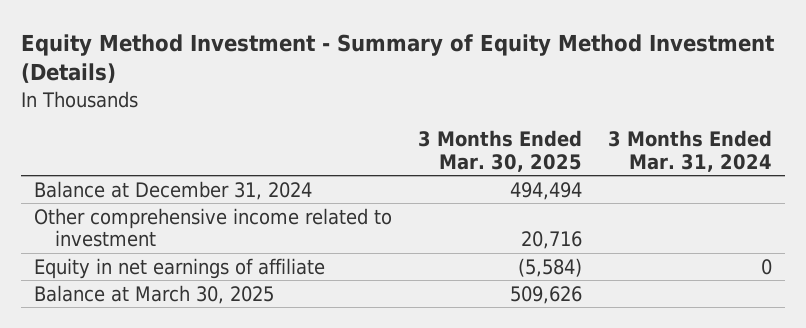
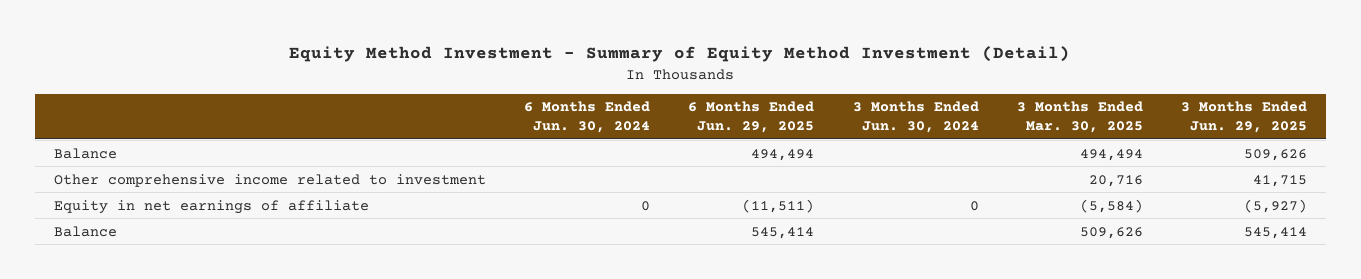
- Equity Method Investment - Summary of Equity Method Investment (Details)
+ Equity Method Investment - Summary of Equity Method Investment (Detail)
- | 3 Months Ended Mar. 30, 2025 | 3 Months Ended Mar. 31, 2024
+ | 6 Months Ended Jun. 30, 2024 | 6 Months Ended Jun. 29, 2025 | 3 Months Ended Jun. 30, 2024 | 3 Months Ended Mar. 30, 2025 | 3 Months Ended Jun. 29, 2025
- Balance at December 31, 2024 | 494,494 |
+ Balance | | 494,494 | | 494,494 | 509,626
- Balance at March 30, 2025 | 509,626 |
+ Balance | | 545,414 | | 509,626 | 545,414

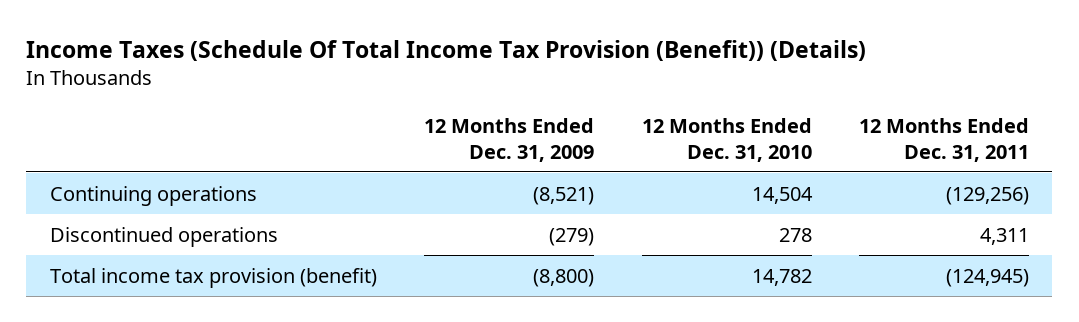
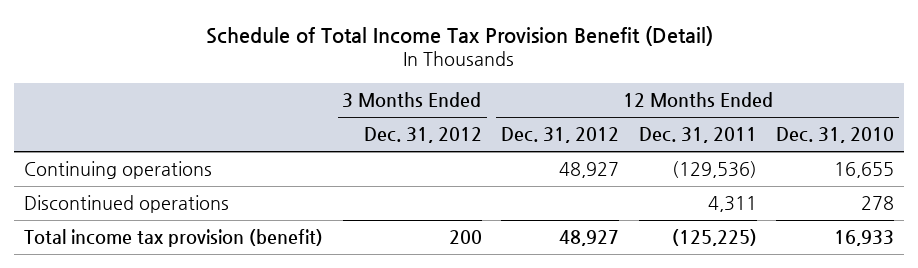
- Income Taxes (Schedule Of Total Income Tax Provision (Benefit)) (Details)
+ Schedule of Total Income Tax Provision Benefit (Detail)
- | 12 Months Ended Dec. 31, 2009 | 12 Months Ended Dec. 31, 2010 | 12 Months Ended Dec. 31, 2011
+ | 3 Months Ended Dec. 31, 2012 | 12 Months Ended Dec. 31, 2012 | 12 Months Ended Dec. 31, 2011 | 12 Months Ended Dec. 31, 2010
- Continuing operations | (8,521) | 14,504 | (129,256)
+ Continuing operations | | 48,927 | (129,536) | 16,655
- Total income tax provision (benefit) | (8,800) | 14,782 | (124,945)
+ Total income tax provision (benefit) | 200 | 48,927 | (125,225) | 16,933

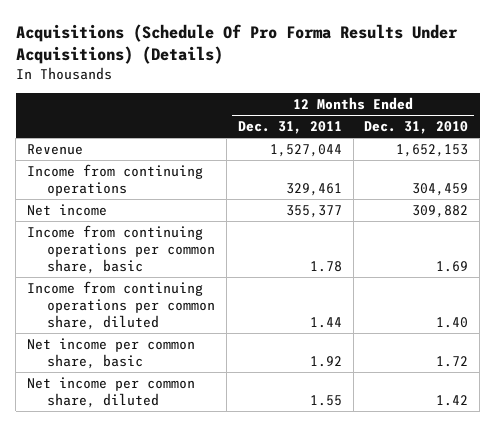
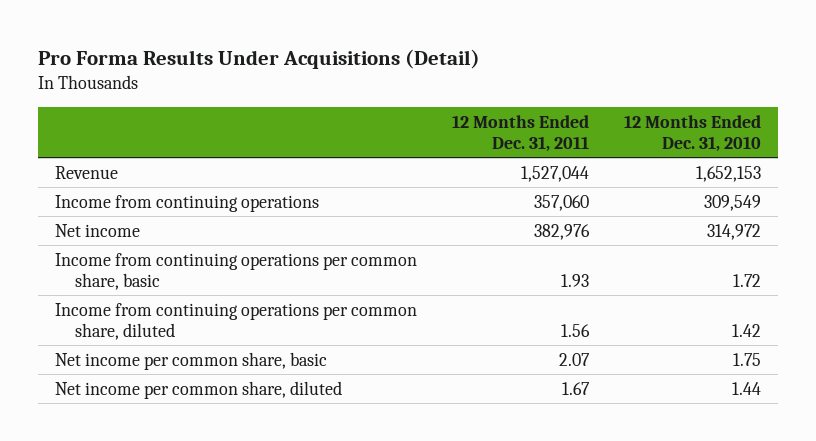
- Acquisitions (Schedule Of Pro Forma Results Under Acquisitions) (Details)
+ Pro Forma Results Under Acquisitions (Detail)
- Income from continuing operations | 329,461 | 304,459
- Net income | 355,377 | 309,882
- Income from continuing operations per common share, basic | 1.78 | 1.69
- Income from continuing operations per common share, diluted | 1.44 | 1.40
- Net income per common share, basic | 1.92 | 1.72
- Net income per common share, diluted | 1.55 | 1.42
+ Income from continuing operations | 357,060 | 309,549
+ Net income | 382,976 | 314,972
+ Income from continuing operations per common share, basic | 1.93 | 1.72
+ Income from continuing operations per common share, diluted | 1.56 | 1.42
+ Net income per common share, basic | 2.07 | 1.75
+ Net income per common share, diluted | 1.67 | 1.44

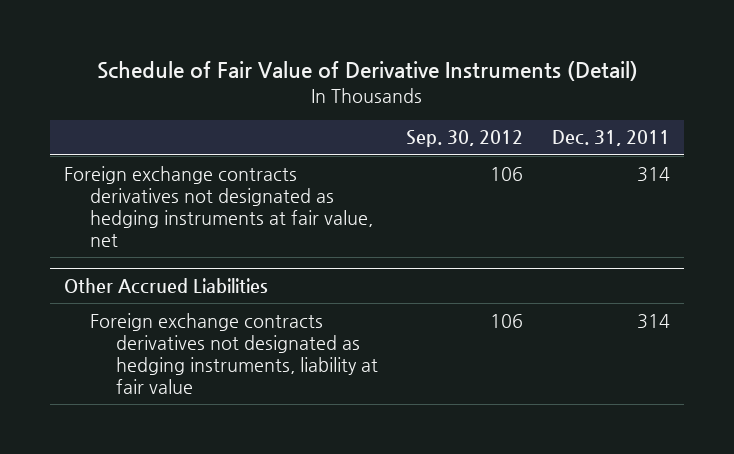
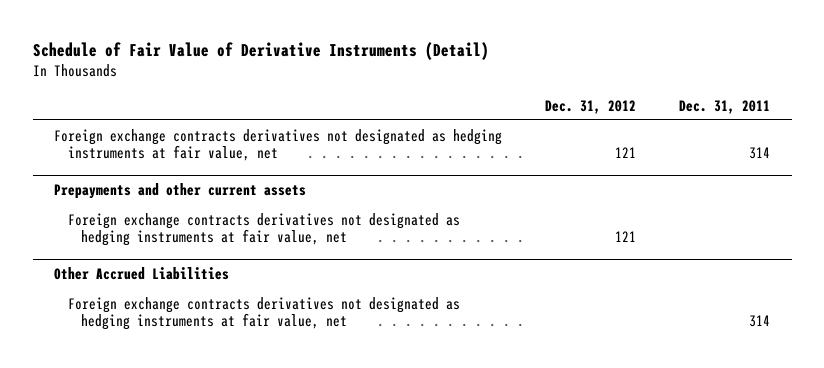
- | Sep. 30, 2012 | Dec. 31, 2011
+ | Dec. 31, 2012 | Dec. 31, 2011
+ Prepayments and other current assets
+ Foreign exchange contracts derivatives not designated as hedging instruments at fair value, net | 121 |
@ Other Accrued Liabilities
- Foreign exchange contracts derivatives not designated as hedging instruments, liability at fair value | 106 | 314
+ Foreign exchange contracts derivatives not designated as hedging instruments at fair value, net | | 314

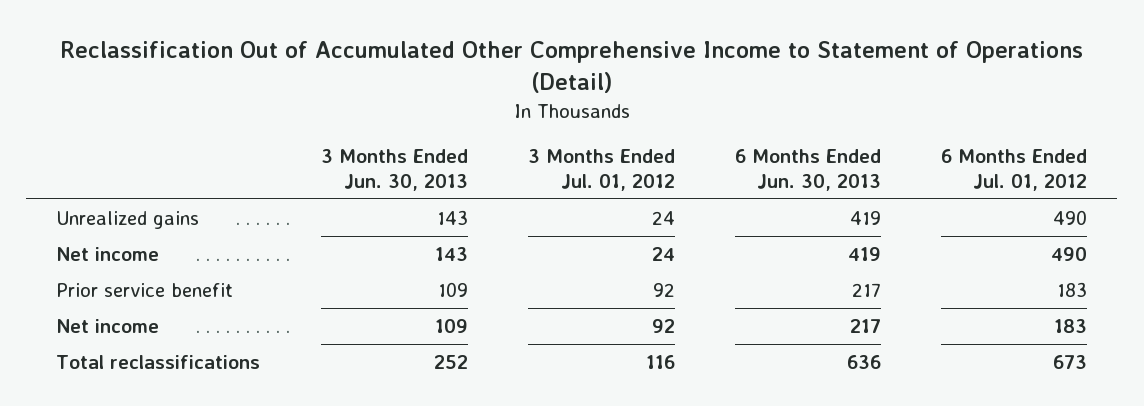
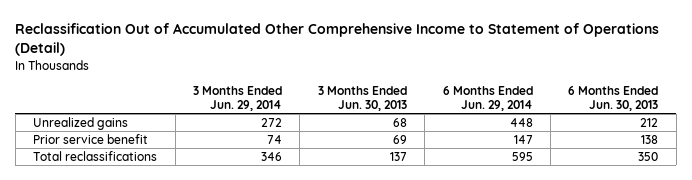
- | 3 Months Ended Jun. 30, 2013 | 3 Months Ended Jul. 01, 2012 | 6 Months Ended Jun. 30, 2013 | 6 Months Ended Jul. 01, 2012
+ | 3 Months Ended Jun. 29, 2014 | 3 Months Ended Jun. 30, 2013 | 6 Months Ended Jun. 29, 2014 | 6 Months Ended Jun. 30, 2013
- Unrealized gains | 143 | 24 | 419 | 490
- Net income | 143 | 24 | 419 | 490
- Prior service benefit | 109 | 92 | 217 | 183
- Net income | 109 | 92 | 217 | 183
- Total reclassifications | 252 | 116 | 636 | 673
+ Unrealized gains | 272 | 68 | 448 | 212
+ Prior service benefit | 74 | 69 | 147 | 138
+ Total reclassifications | 346 | 137 | 595 | 350

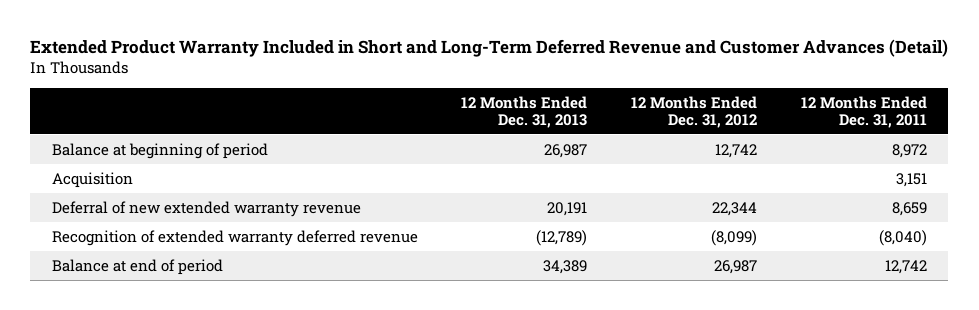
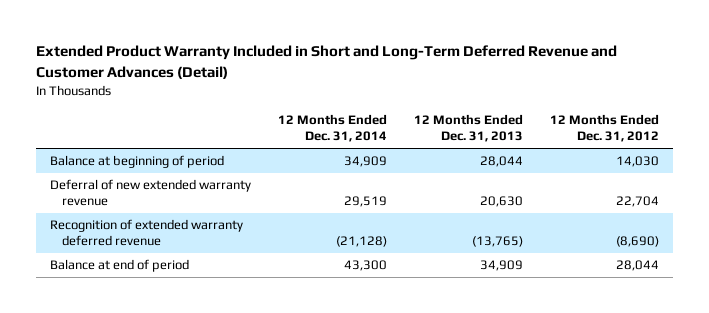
- | 12 Months Ended Dec. 31, 2013 | 12 Months Ended Dec. 31, 2012 | 12 Months Ended Dec. 31, 2011
+ | 12 Months Ended Dec. 31, 2014 | 12 Months Ended Dec. 31, 2013 | 12 Months Ended Dec. 31, 2012
- Balance at beginning of period | 26,987 | 12,742 | 8,972
- Acquisition | | | 3,151
- Deferral of new extended warranty revenue | 20,191 | 22,344 | 8,659
- Recognition of extended warranty deferred revenue | (12,789) | (8,099) | (8,040)
- Balance at end of period | 34,389 | 26,987 | 12,742
+ Balance at beginning of period | 34,909 | 28,044 | 14,030
+ Deferral of new extended warranty revenue | 29,519 | 20,630 | 22,704
+ Recognition of extended warranty deferred revenue | (21,128) | (13,765) | (8,690)
+ Balance at end of period | 43,300 | 34,909 | 28,044

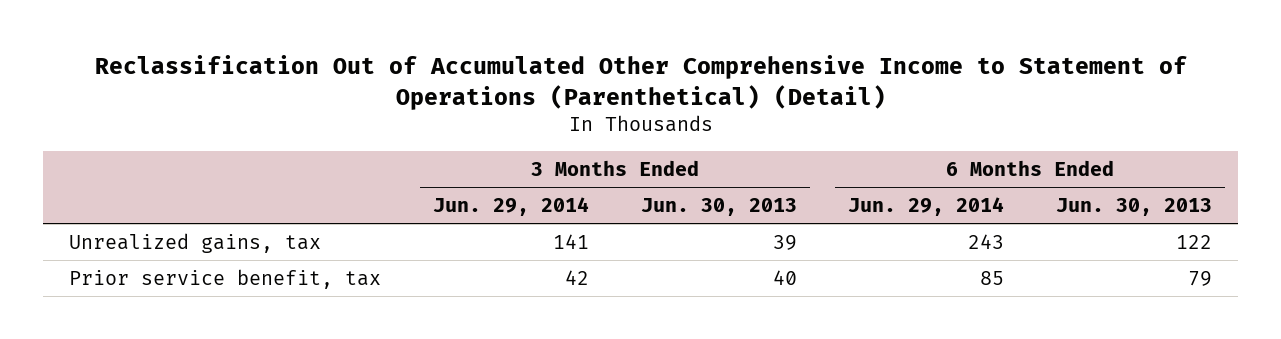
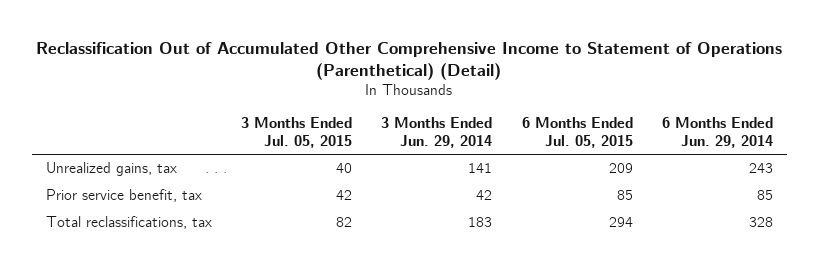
- | 3 Months Ended Jun. 29, 2014 | 3 Months Ended Jun. 30, 2013 | 6 Months Ended Jun. 29, 2014 | 6 Months Ended Jun. 30, 2013
+ | 3 Months Ended Jul. 05, 2015 | 3 Months Ended Jun. 29, 2014 | 6 Months Ended Jul. 05, 2015 | 6 Months Ended Jun. 29, 2014
+ Total reclassifications, tax | 82 | 183 | 294 | 328

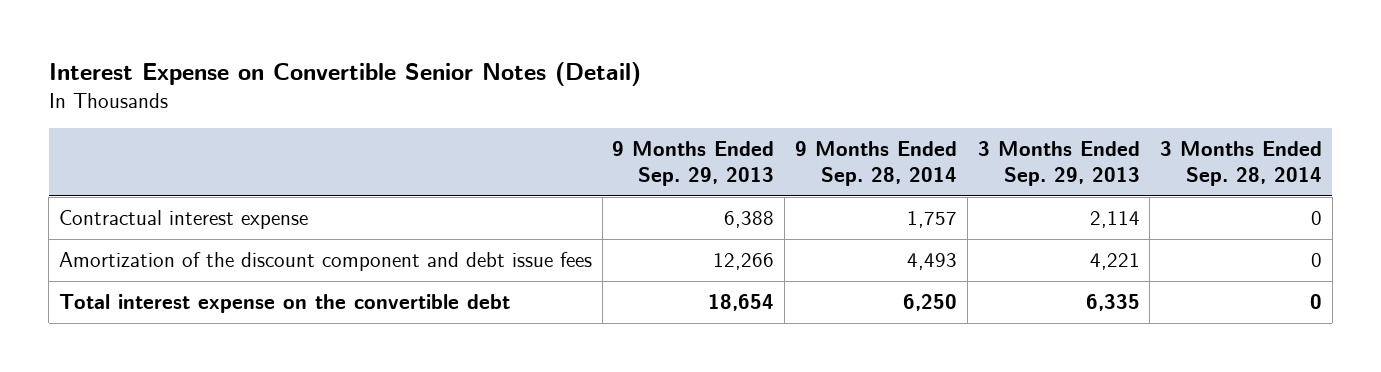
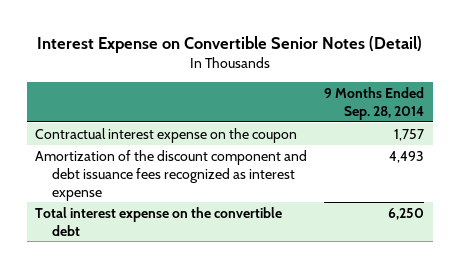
- | 9 Months Ended Sep. 29, 2013 | 9 Months Ended Sep. 28, 2014 | 3 Months Ended Sep. 29, 2013 | 3 Months Ended Sep. 28, 2014
+ | 9 Months Ended Sep. 28, 2014
- Contractual interest expense | 6,388 | 1,757 | 2,114 | 0
- Amortization of the discount component and debt issue fees | 12,266 | 4,493 | 4,221 | 0
+ Contractual interest expense on the coupon | 1,757
+ Amortization of the discount component and debt issuance fees recognized as interest expense | 4,493

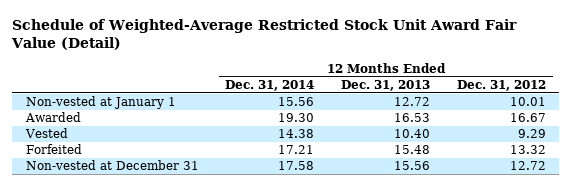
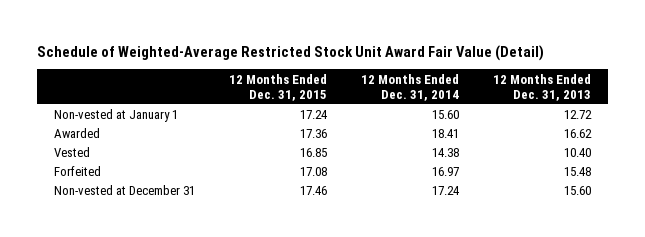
- | 12 Months Ended Dec. 31, 2014 | 12 Months Ended Dec. 31, 2013 | 12 Months Ended Dec. 31, 2012
+ | 12 Months Ended Dec. 31, 2015 | 12 Months Ended Dec. 31, 2014 | 12 Months Ended Dec. 31, 2013
- Non-vested at January 1 | 15.56 | 12.72 | 10.01
- Awarded | 19.30 | 16.53 | 16.67
+ Non-vested at January 1 | 17.24 | 15.60 | 12.72
+ Awarded | 17.36 | 18.41 | 16.62
- Forfeited | 17.21 | 15.48 | 13.32
- Non-vested at December 31 | 17.58 | 15.56 | 12.72
+ Forfeited | 17.08 | 16.97 | 15.48
+ Non-vested at December 31 | 17.46 | 17.24 | 15.60

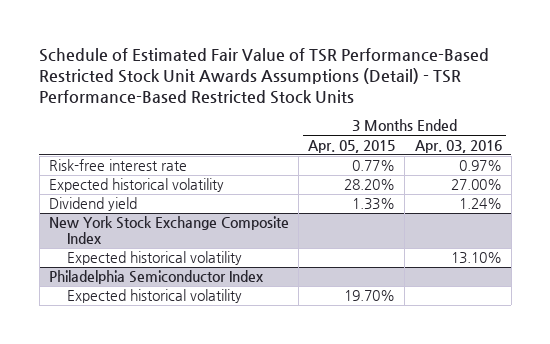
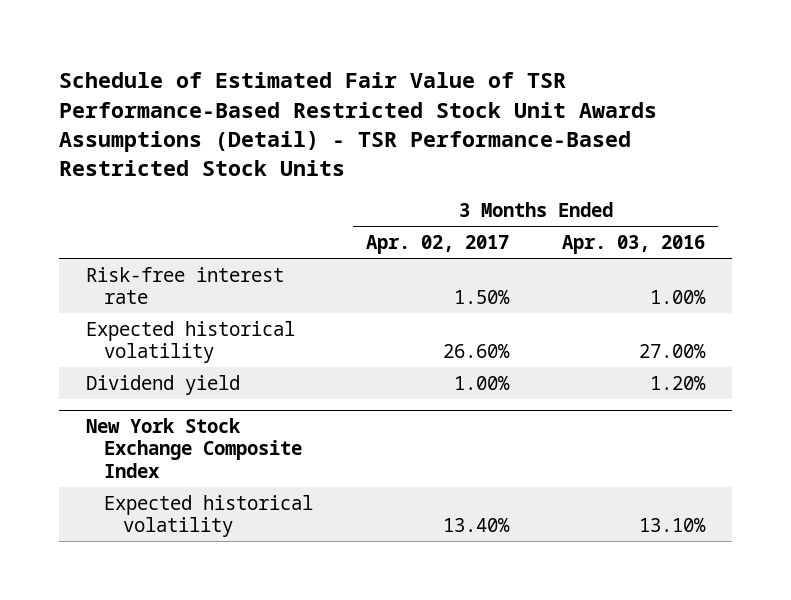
- | 3 Months Ended Apr. 05, 2015 | 3 Months Ended Apr. 03, 2016
+ | 3 Months Ended Apr. 02, 2017 | 3 Months Ended Apr. 03, 2016
- Risk-free interest rate | 0.77% | 0.97%
+ Risk-free interest rate | 1.50% | 1.00%
- Dividend yield | 1.33% | 1.24%
+ Dividend yield | 1.00% | 1.20%
- Philadelphia Semiconductor Index
- Expected historical volatility | 19.70% |

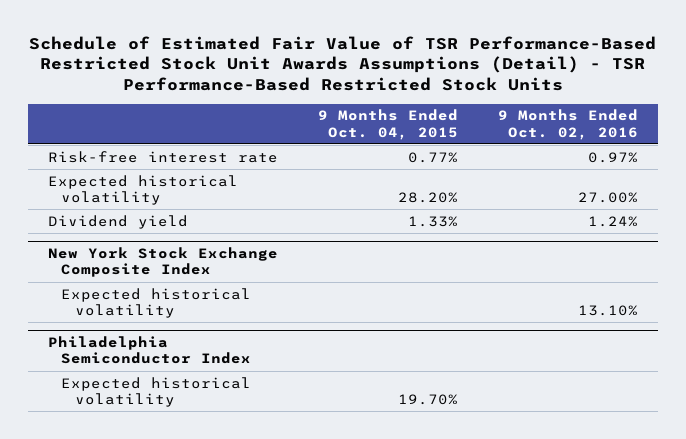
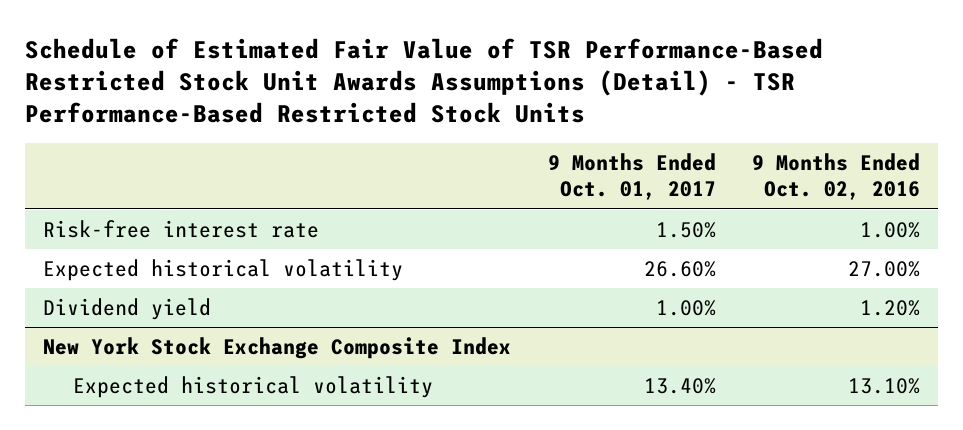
- | 9 Months Ended Oct. 04, 2015 | 9 Months Ended Oct. 02, 2016
+ | 9 Months Ended Oct. 01, 2017 | 9 Months Ended Oct. 02, 2016
- Risk-free interest rate | 0.77% | 0.97%
+ Risk-free interest rate | 1.50% | 1.00%
- Dividend yield | 1.33% | 1.24%
+ Dividend yield | 1.00% | 1.20%
- Philadelphia Semiconductor Index
- Expected historical volatility | 19.70% |

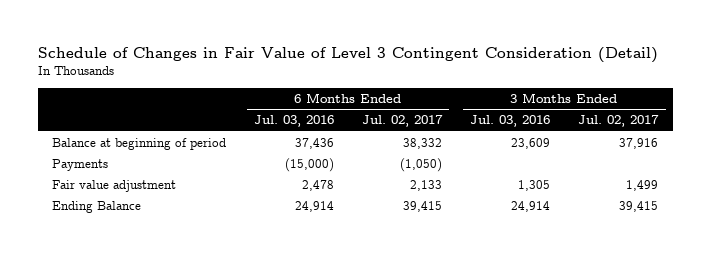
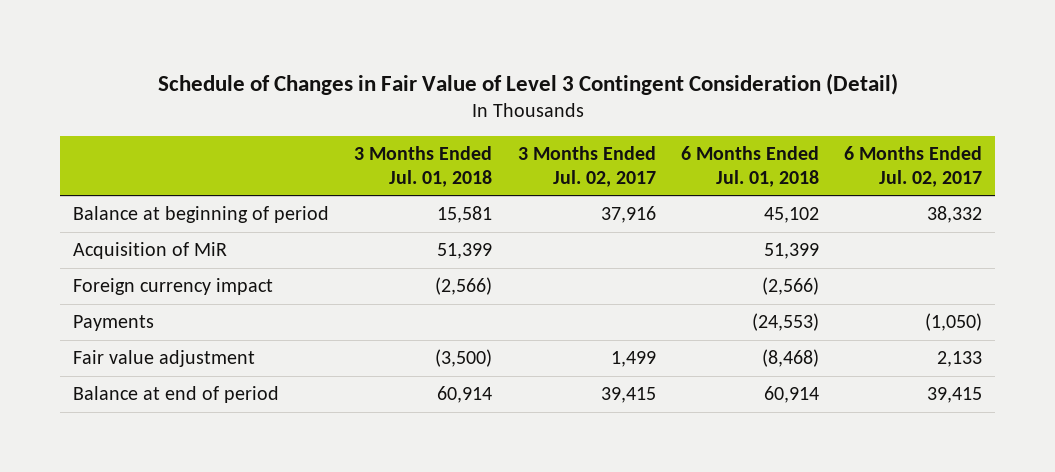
- | 6 Months Ended Jul. 03, 2016 | 6 Months Ended Jul. 02, 2017 | 3 Months Ended Jul. 03, 2016 | 3 Months Ended Jul. 02, 2017
+ | 3 Months Ended Jul. 01, 2018 | 3 Months Ended Jul. 02, 2017 | 6 Months Ended Jul. 01, 2018 | 6 Months Ended Jul. 02, 2017
+ Acquisition of MiR | 51,399 | | 51,399 |
+ Foreign currency impact | (2,566) | | (2,566) |
- Ending Balance | 24,914 | 39,415 | 24,914 | 39,415
+ Balance at end of period | 60,914 | 39,415 | 60,914 | 39,415

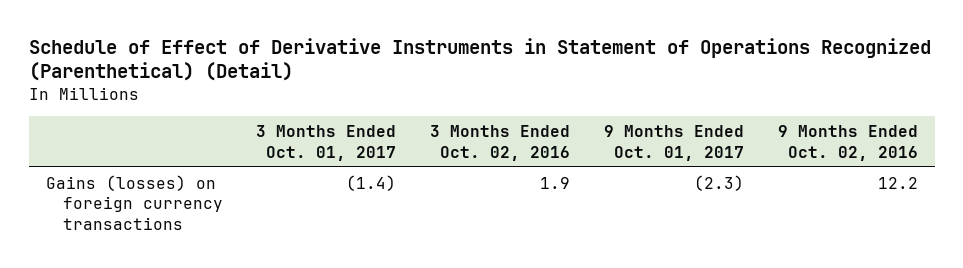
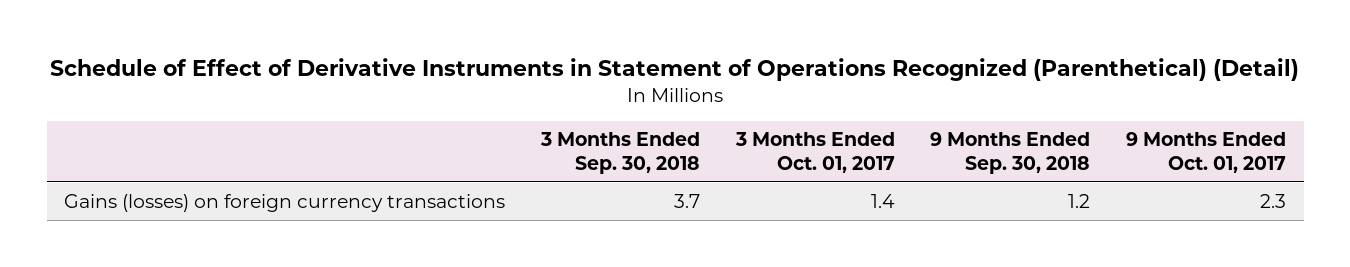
- | 3 Months Ended Oct. 01, 2017 | 3 Months Ended Oct. 02, 2016 | 9 Months Ended Oct. 01, 2017 | 9 Months Ended Oct. 02, 2016
+ | 3 Months Ended Sep. 30, 2018 | 3 Months Ended Oct. 01, 2017 | 9 Months Ended Sep. 30, 2018 | 9 Months Ended Oct. 01, 2017
- Gains (losses) on foreign currency transactions | (1.4) | 1.9 | (2.3) | 12.2
+ Gains (losses) on foreign currency transactions | 3.7 | 1.4 | 1.2 | 2.3

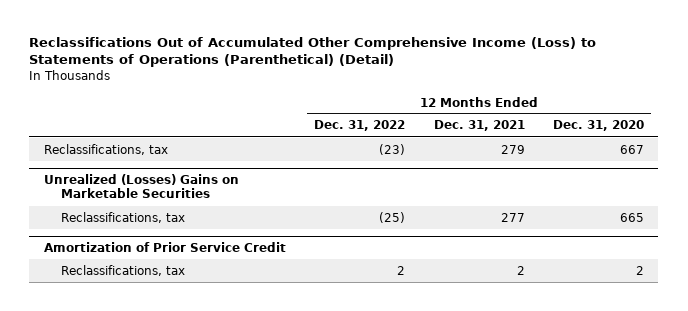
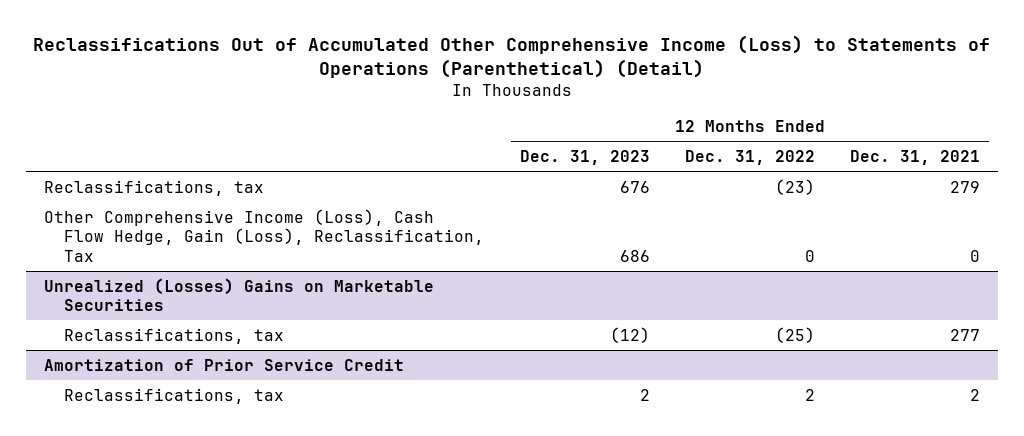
- | 12 Months Ended Dec. 31, 2022 | 12 Months Ended Dec. 31, 2021 | 12 Months Ended Dec. 31, 2020
+ | 12 Months Ended Dec. 31, 2023 | 12 Months Ended Dec. 31, 2022 | 12 Months Ended Dec. 31, 2021
+ Other Comprehensive Income (Loss), Cash Flow Hedge, Gain (Loss), Reclassification, Tax | 686 | 0 | 0

